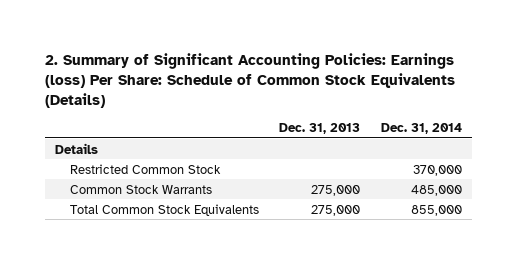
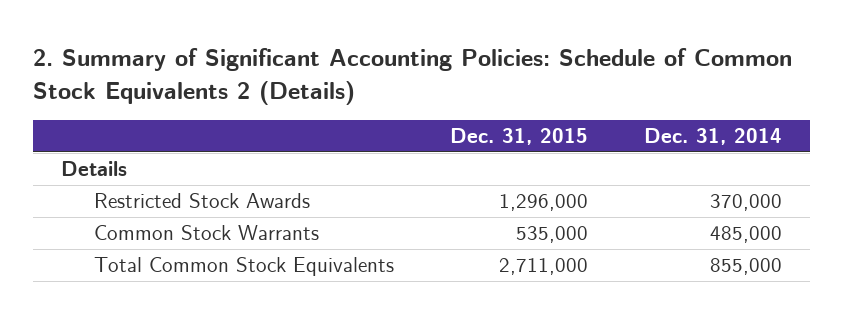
- 2. Summary of Significant Accounting Policies: Earnings (loss) Per Share: Schedule of Common Stock Equivalents (Details)
+ 2. Summary of Significant Accounting Policies: Schedule of Common Stock Equivalents 2 (Details)
- | Dec. 31, 2013 | Dec. 31, 2014
+ | Dec. 31, 2015 | Dec. 31, 2014
- Restricted Common Stock | | 370,000
+ Restricted Stock Awards | 1,296,000 | 370,000

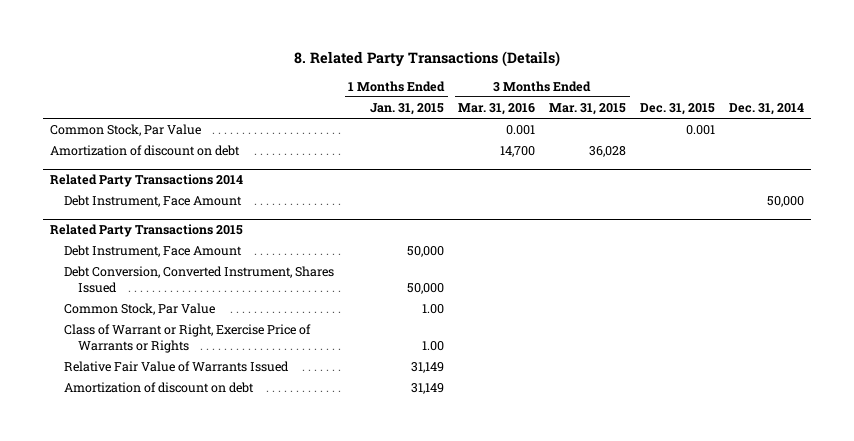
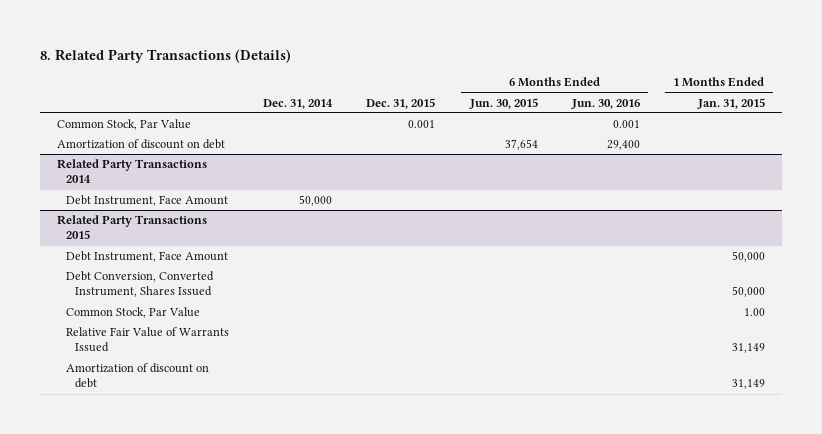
- | 1 Months Ended Jan. 31, 2015 | 3 Months Ended Mar. 31, 2016 | 3 Months Ended Mar. 31, 2015 | Dec. 31, 2015 | Dec. 31, 2014
+ | Dec. 31, 2014 | Dec. 31, 2015 | 6 Months Ended Jun. 30, 2015 | 6 Months Ended Jun. 30, 2016 | 1 Months Ended Jan. 31, 2015
@ Related Party Transactions 2015
- Class of Warrant or Right, Exercise Price of Warrants or Rights | 1.00 | | | |

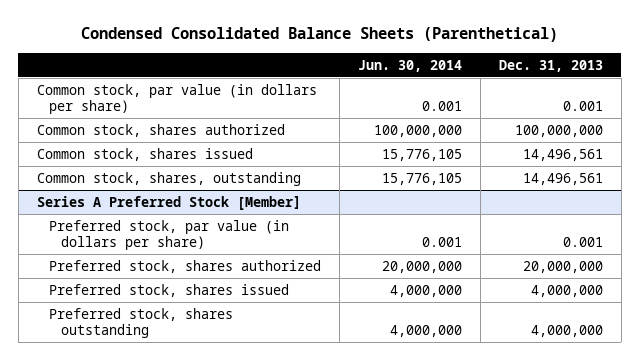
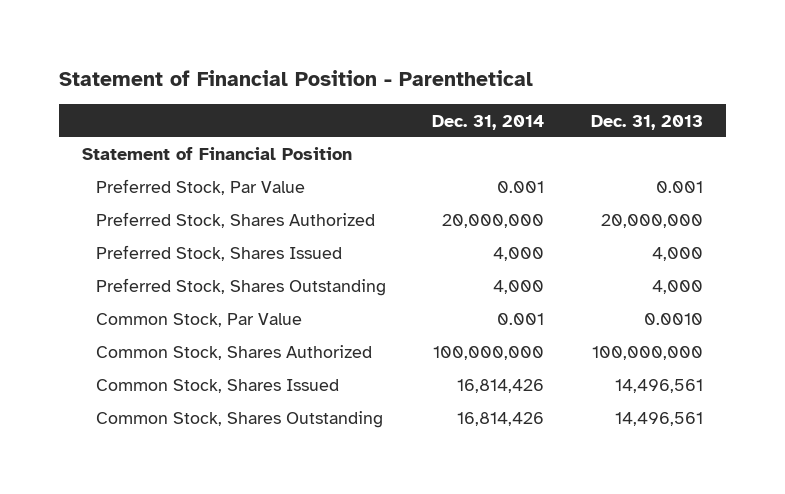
- Condensed Consolidated Balance Sheets (Parenthetical)
+ Statement of Financial Position - Parenthetical
- | Jun. 30, 2014 | Dec. 31, 2013
+ | Dec. 31, 2014 | Dec. 31, 2013
- Common stock, par value (in dollars per share) | 0.001 | 0.001
- Common stock, shares authorized | 100,000,000 | 100,000,000
- Common stock, shares issued | 15,776,105 | 14,496,561
- Common stock, shares, outstanding | 15,776,105 | 14,496,561
- Series A Preferred Stock [Member]
- Preferred stock, par value (in dollars per share) | 0.001 | 0.001
- Preferred stock, shares authorized | 20,000,000 | 20,000,000
- Preferred stock, shares issued | 4,000,000 | 4,000,000
- Preferred stock, shares outstanding | 4,000,000 | 4,000,000
+ Statement of Financial Position
+ Preferred Stock, Par Value | 0.001 | 0.001
+ Preferred Stock, Shares Authorized | 20,000,000 | 20,000,000
+ Preferred Stock, Shares Issued | 4,000 | 4,000
+ Preferred Stock, Shares Outstanding | 4,000 | 4,000
+ Common Stock, Par Value | 0.001 | 0.0010
+ Common Stock, Shares Authorized | 100,000,000 | 100,000,000
+ Common Stock, Shares Issued | 16,814,426 | 14,496,561
+ Common Stock, Shares Outstanding | 16,814,426 | 14,496,561

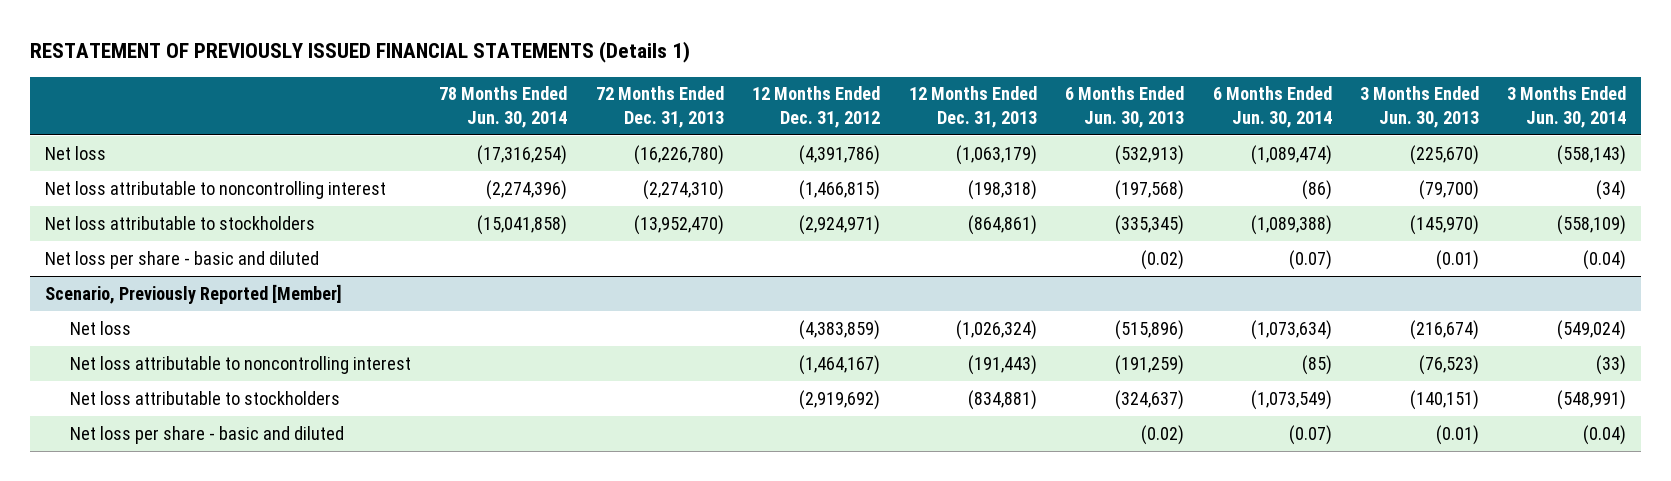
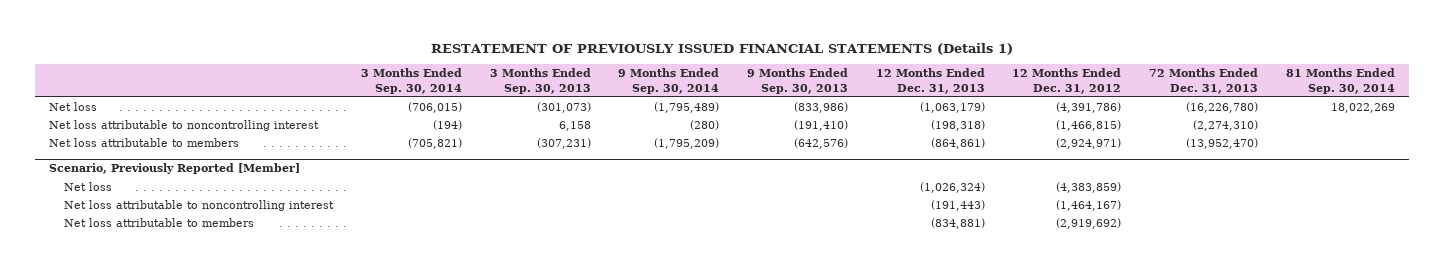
- | 78 Months Ended Jun. 30, 2014 | 72 Months Ended Dec. 31, 2013 | 12 Months Ended Dec. 31, 2012 | 12 Months Ended Dec. 31, 2013 | 6 Months Ended Jun. 30, 2013 | 6 Months Ended Jun. 30, 2014 | 3 Months Ended Jun. 30, 2013 | 3 Months Ended Jun. 30, 2014
+ | 3 Months Ended Sep. 30, 2014 | 3 Months Ended Sep. 30, 2013 | 9 Months Ended Sep. 30, 2014 | 9 Months Ended Sep. 30, 2013 | 12 Months Ended Dec. 31, 2013 | 12 Months Ended Dec. 31, 2012 | 72 Months Ended Dec. 31, 2013 | 81 Months Ended Sep. 30, 2014
- Net loss attributable to stockholders | (15,041,858) | (13,952,470) | (2,924,971) | (864,861) | (335,345) | (1,089,388) | (145,970) | (558,109)
- Net loss per share - basic and diluted | | | | | (0.02) | (0.07) | (0.01) | (0.04)
+ Net loss attributable to members | (705,821) | (307,231) | (1,795,209) | (642,576) | (864,861) | (2,924,971) | (13,952,470) |
@ Scenario, Previously Reported [Member]
- Net loss attributable to stockholders | | | (2,919,692) | (834,881) | (324,637) | (1,073,549) | (140,151) | (548,991)
- Net loss per share - basic and diluted | | | | | (0.02) | (0.07) | (0.01) | (0.04)
+ Net loss attributable to members | | | | | (834,881) | (2,919,692) | |

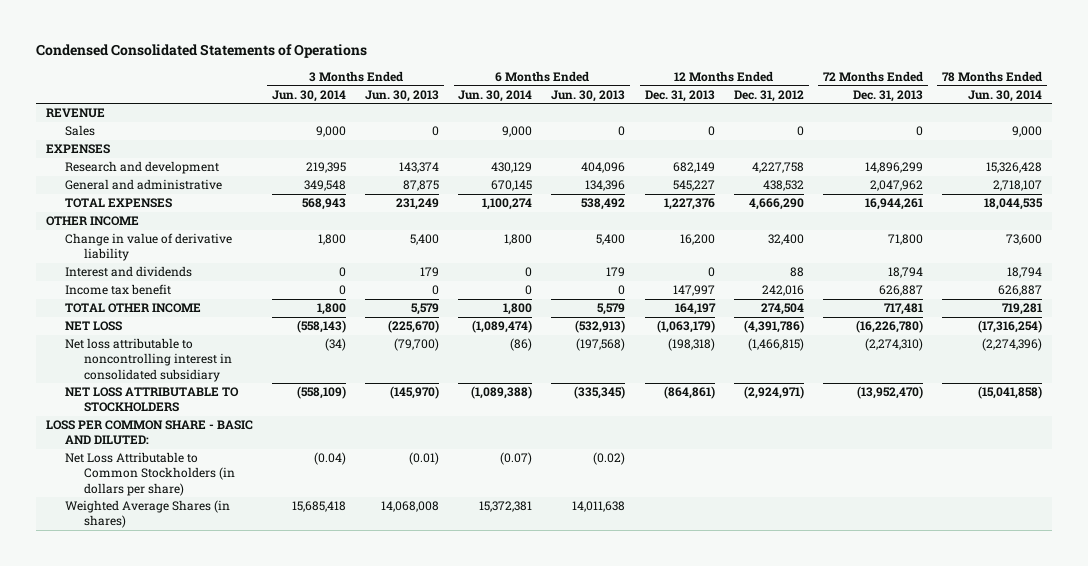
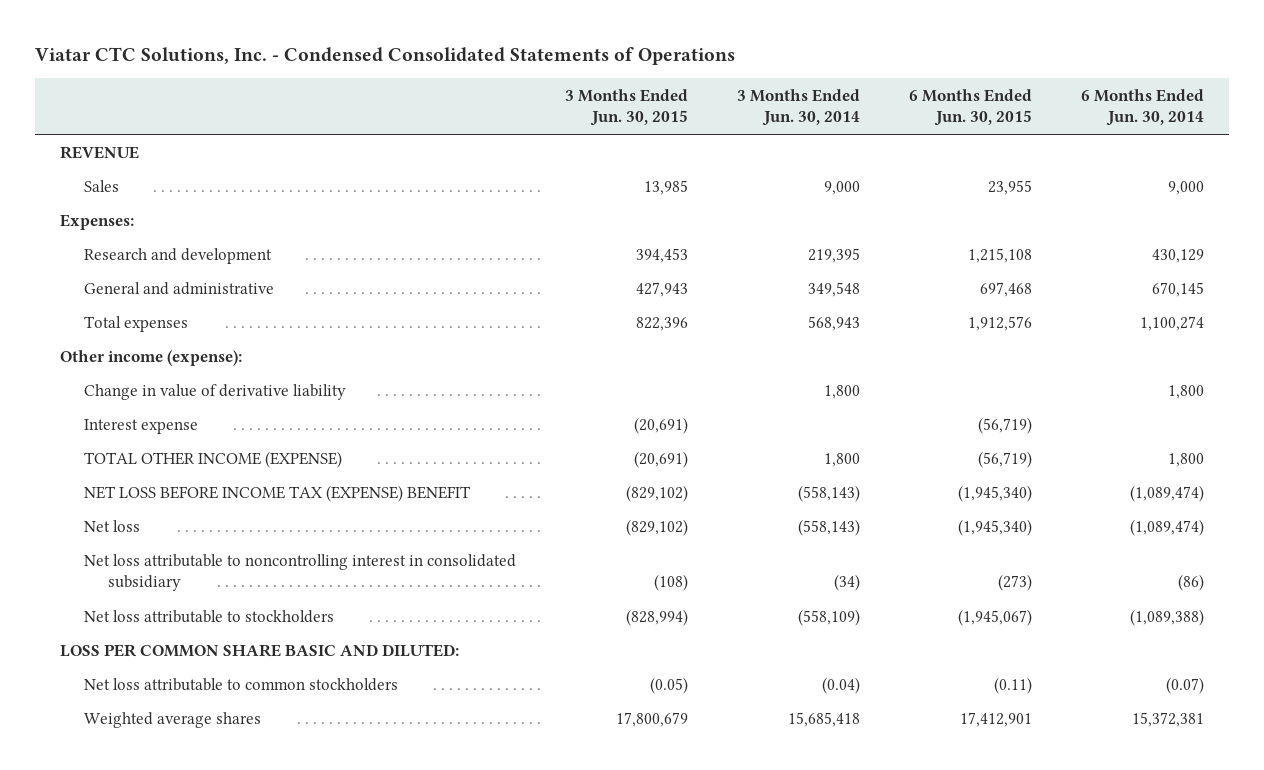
- Condensed Consolidated Statements of Operations
+ Viatar CTC Solutions, Inc. - Condensed Consolidated Statements of Operations
- | 3 Months Ended Jun. 30, 2014 | 3 Months Ended Jun. 30, 2013 | 6 Months Ended Jun. 30, 2014 | 6 Months Ended Jun. 30, 2013 | 12 Months Ended Dec. 31, 2013 | 12 Months Ended Dec. 31, 2012 | 72 Months Ended Dec. 31, 2013 | 78 Months Ended Jun. 30, 2014
+ | 3 Months Ended Jun. 30, 2015 | 3 Months Ended Jun. 30, 2014 | 6 Months Ended Jun. 30, 2015 | 6 Months Ended Jun. 30, 2014
- EXPENSES
+ Expenses:
- TOTAL EXPENSES | 568,943 | 231,249 | 1,100,274 | 538,492 | 1,227,376 | 4,666,290 | 16,944,261 | 18,044,535
- OTHER INCOME
+ Total expenses | 822,396 | 568,943 | 1,912,576 | 1,100,274
+ Other income (expense):
- Interest and dividends | 0 | 179 | 0 | 179 | 0 | 88 | 18,794 | 18,794
- Income tax benefit | 0 | 0 | 0 | 0 | 147,997 | 242,016 | 626,887 | 626,887
- TOTAL OTHER INCOME | 1,800 | 5,579 | 1,800 | 5,579 | 164,197 | 274,504 | 717,481 | 719,281
- NET LOSS | (558,143) | (225,670) | (1,089,474) | (532,913) | (1,063,179) | (4,391,786) | (16,226,780) | (17,316,254)
+ Interest expense | (20,691) | | (56,719) |
+ TOTAL OTHER INCOME (EXPENSE) | (20,691) | 1,800 | (56,719) | 1,800
+ NET LOSS BEFORE INCOME TAX (EXPENSE) BENEFIT | (829,102) | (558,143) | (1,945,340) | (1,089,474)
+ Net loss | (829,102) | (558,143) | (1,945,340) | (1,089,474)
- NET LOSS ATTRIBUTABLE TO STOCKHOLDERS | (558,109) | (145,970) | (1,089,388) | (335,345) | (864,861) | (2,924,971) | (13,952,470) | (15,041,858)
- LOSS PER COMMON SHARE - BASIC AND DILUTED:
- Net Loss Attributable to Common Stockholders (in dollars per share) | (0.04) | (0.01) | (0.07) | (0.02) | | | |
- Weighted Average Shares (in shares) | 15,685,418 | 14,068,008 | 15,372,381 | 14,011,638 | | | |
+ Net loss attributable to stockholders | (828,994) | (558,109) | (1,945,067) | (1,089,388)
+ LOSS PER COMMON SHARE BASIC AND DILUTED:
+ Net loss attributable to common stockholders | (0.05) | (0.04) | (0.11) | (0.07)
+ Weighted average shares | 17,800,679 | 15,685,418 | 17,412,901 | 15,372,381

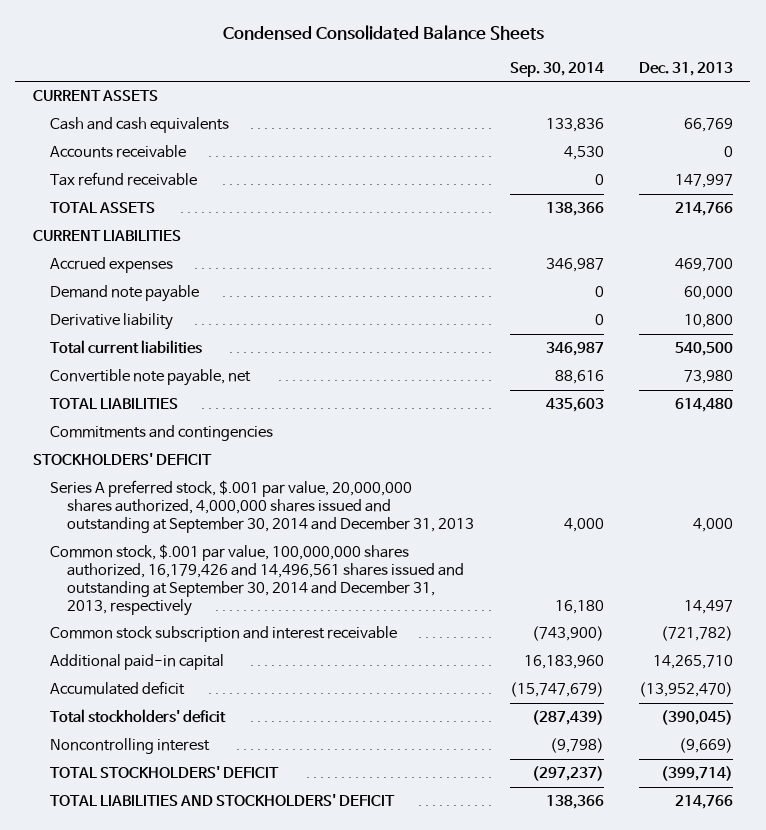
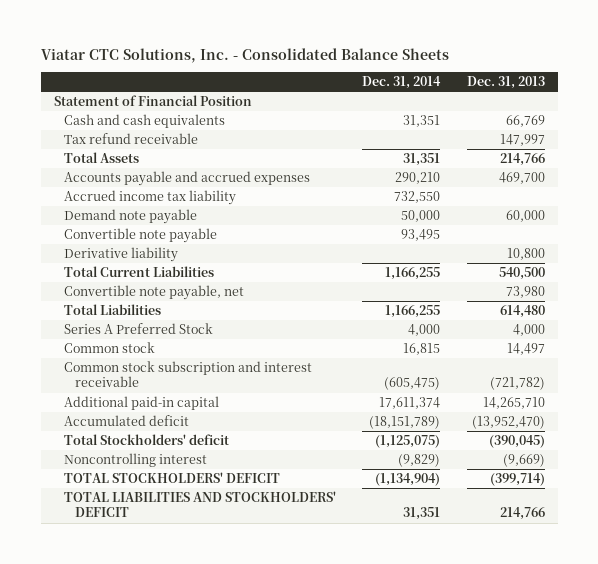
- Condensed Consolidated Balance Sheets
+ Viatar CTC Solutions, Inc. - Consolidated Balance Sheets
- | Sep. 30, 2014 | Dec. 31, 2013
+ | Dec. 31, 2014 | Dec. 31, 2013
- CURRENT ASSETS
+ Statement of Financial Position
- Accounts receivable | 4,530 | 0
- TOTAL ASSETS | 138,366 | 214,766
- CURRENT LIABILITIES
- Accrued expenses | 346,987 | 469,700
+ Total Assets | 31,351 | 214,766
+ Accounts payable and accrued expenses | 290,210 | 469,700
+ Accrued income tax liability | 732,550 |
+ Convertible note payable | 93,495 |
- Total current liabilities | 346,987 | 540,500
+ Total Current Liabilities | 1,166,255 | 540,500
- TOTAL LIABILITIES | 435,603 | 614,480
- Commitments and contingencies
- STOCKHOLDERS' DEFICIT
- Series A preferred stock, $.001 par value, 20,000,000 shares authorized, 4,000,000 shares issued and outstanding at September 30, 2014 and December 31, 2013 | 4,000 | 4,000
- Common stock, $.001 par value, 100,000,000 shares authorized, 16,179,426 and 14,496,561 shares issued and outstanding at September 30, 2014 and December 31, 2013, respectively | 16,180 | 14,497
+ Total Liabilities | 1,166,255 | 614,480
+ Series A Preferred Stock | 4,000 | 4,000
+ Common stock | 16,815 | 14,497
- Total stockholders' deficit | (287,439) | (390,045)
+ Total Stockholders' deficit | (1,125,075) | (390,045)

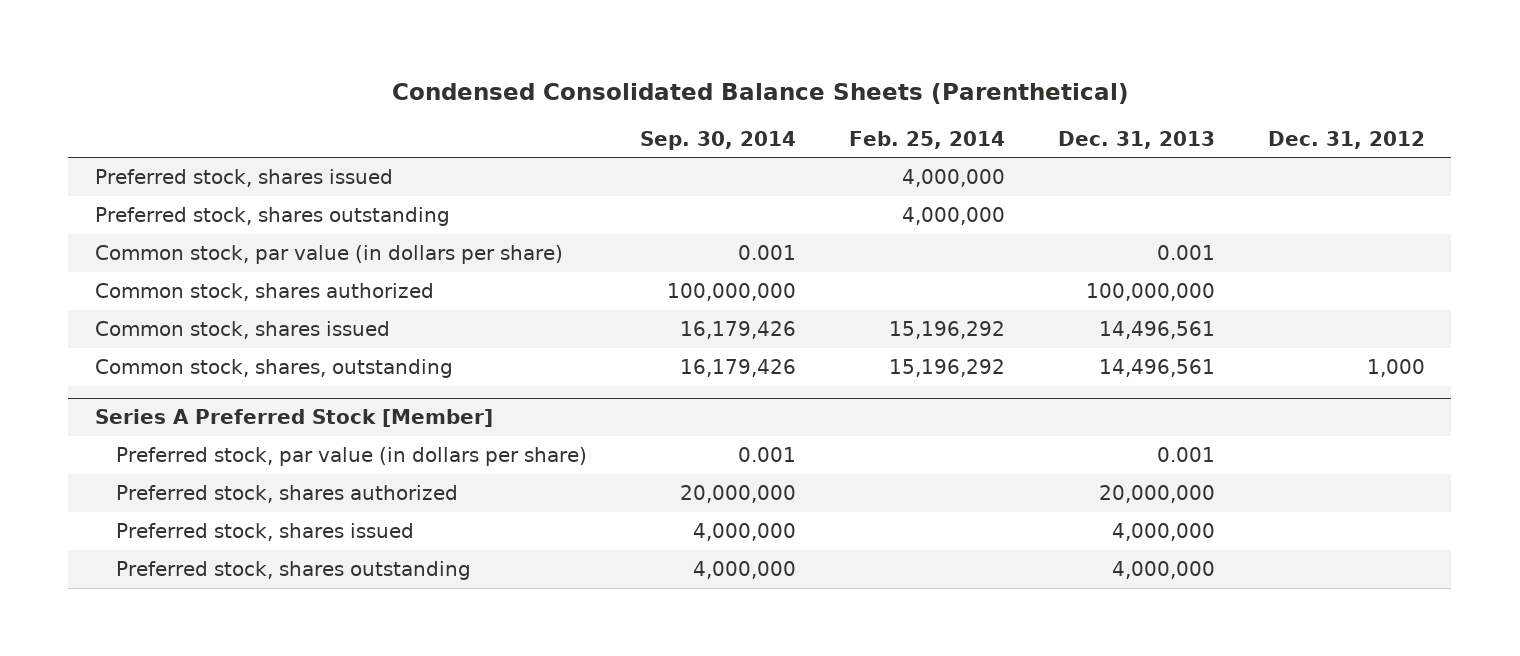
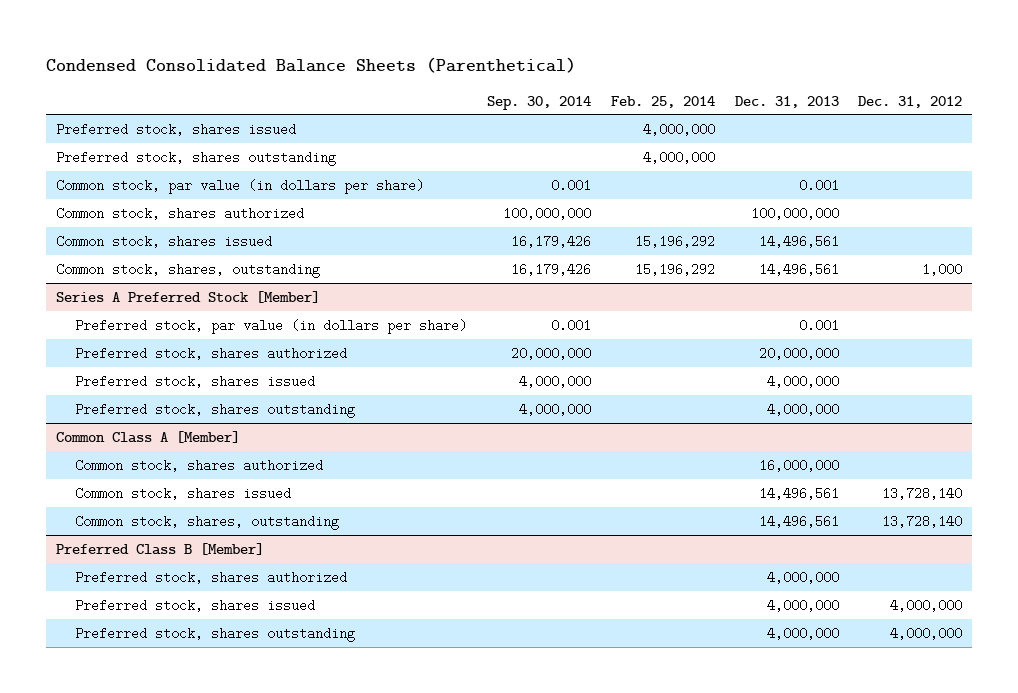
+ Common Class A [Member]
+ Common stock, shares authorized | | | 16,000,000 |
+ Common stock, shares issued | | | 14,496,561 | 13,728,140
+ Common stock, shares, outstanding | | | 14,496,561 | 13,728,140
+ Preferred Class B [Member]
+ Preferred stock, shares authorized | | | 4,000,000 |
+ Preferred stock, shares issued | | | 4,000,000 | 4,000,000
+ Preferred stock, shares outstanding | | | 4,000,000 | 4,000,000

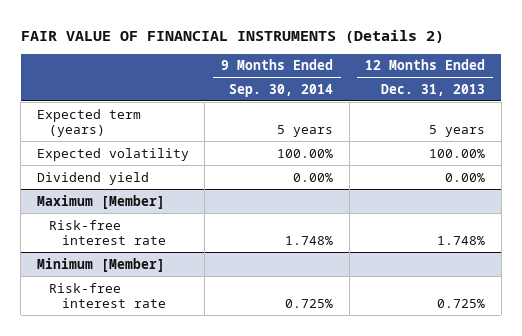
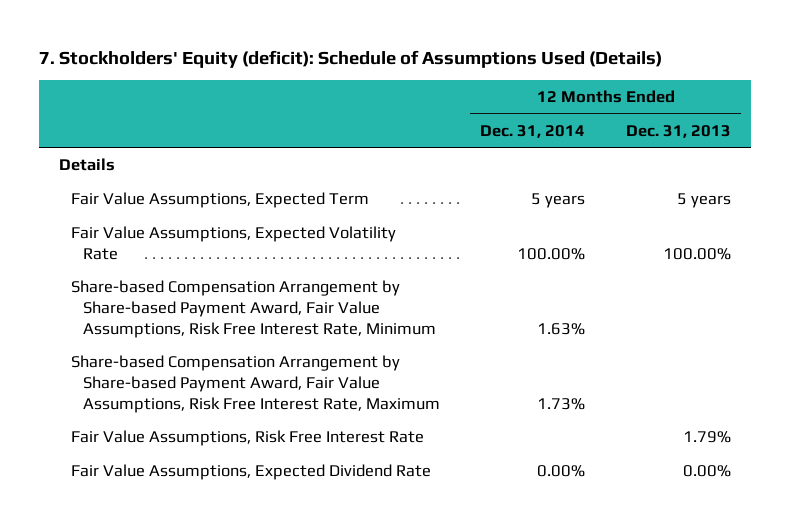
- FAIR VALUE OF FINANCIAL INSTRUMENTS (Details 2)
+ 7. Stockholders' Equity (deficit): Schedule of Assumptions Used (Details)
- | 9 Months Ended Sep. 30, 2014 | 12 Months Ended Dec. 31, 2013
+ | 12 Months Ended Dec. 31, 2014 | 12 Months Ended Dec. 31, 2013
- Expected term (years) | 5 years | 5 years
- Expected volatility | 100.00% | 100.00%
- Dividend yield | 0.00% | 0.00%
- Maximum [Member]
- Risk-free interest rate | 1.748% | 1.748%
- Minimum [Member]
- Risk-free interest rate | 0.725% | 0.725%
+ Details
+ Fair Value Assumptions, Expected Term | 5 years | 5 years
+ Fair Value Assumptions, Expected Volatility Rate | 100.00% | 100.00%
+ Share-based Compensation Arrangement by Share-based Payment Award, Fair Value Assumptions, Risk Free Interest Rate, Minimum | 1.63% |
+ Share-based Compensation Arrangement by Share-based Payment Award, Fair Value Assumptions, Risk Free Interest Rate, Maximum | 1.73% |
+ Fair Value Assumptions, Risk Free Interest Rate | | 1.79%
+ Fair Value Assumptions, Expected Dividend Rate | 0.00% | 0.00%

